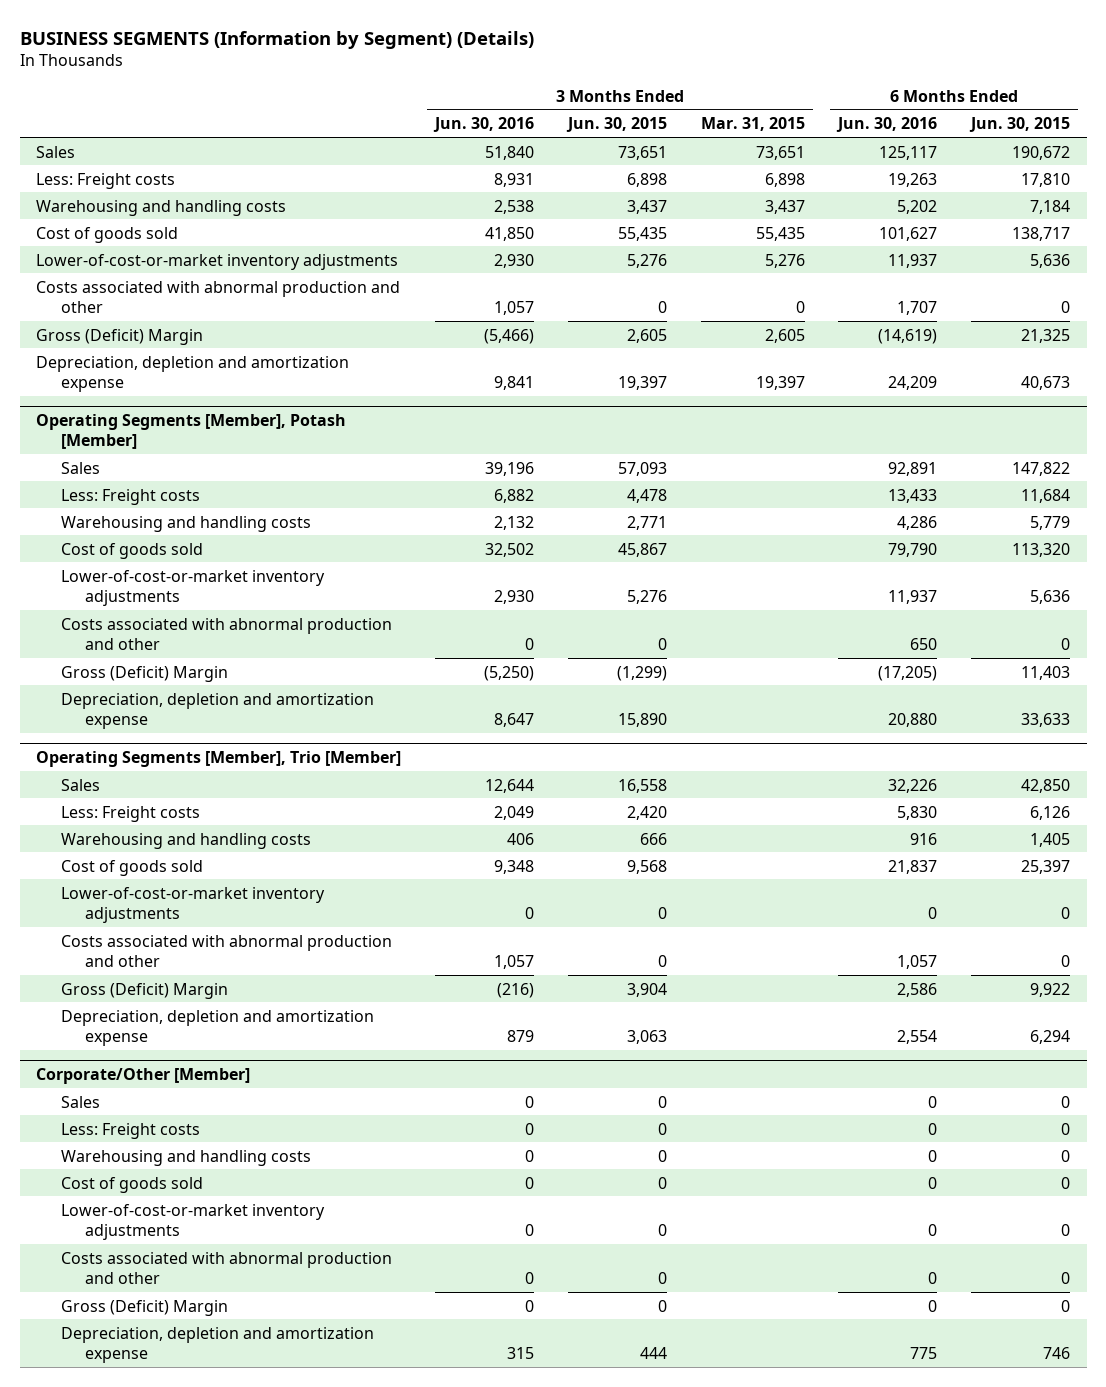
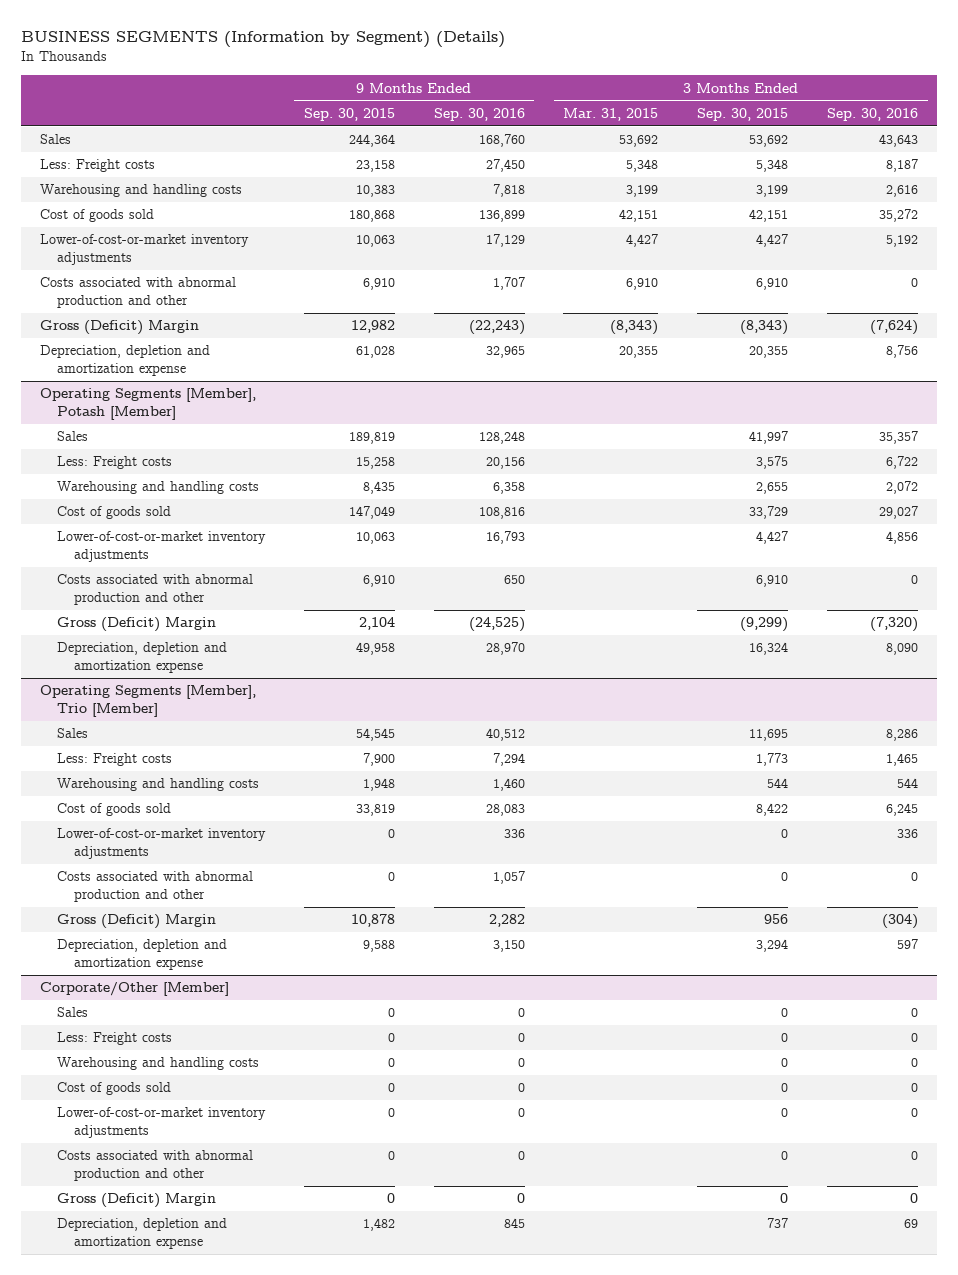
- | 3 Months Ended Jun. 30, 2016 | 3 Months Ended Jun. 30, 2015 | 3 Months Ended Mar. 31, 2015 | 6 Months Ended Jun. 30, 2016 | 6 Months Ended Jun. 30, 2015
+ | 9 Months Ended Sep. 30, 2015 | 9 Months Ended Sep. 30, 2016 | 3 Months Ended Mar. 31, 2015 | 3 Months Ended Sep. 30, 2015 | 3 Months Ended Sep. 30, 2016
- Sales | 51,840 | 73,651 | 73,651 | 125,117 | 190,672
- Less: Freight costs | 8,931 | 6,898 | 6,898 | 19,263 | 17,810
- Warehousing and handling costs | 2,538 | 3,437 | 3,437 | 5,202 | 7,184
- Cost of goods sold | 41,850 | 55,435 | 55,435 | 101,627 | 138,717
- Lower-of-cost-or-market inventory adjustments | 2,930 | 5,276 | 5,276 | 11,937 | 5,636
- Costs associated with abnormal production and other | 1,057 | 0 | 0 | 1,707 | 0
- Gross (Deficit) Margin | (5,466) | 2,605 | 2,605 | (14,619) | 21,325
- Depreciation, depletion and amortization expense | 9,841 | 19,397 | 19,397 | 24,209 | 40,673
+ Sales | 244,364 | 168,760 | 53,692 | 53,692 | 43,643
+ Less: Freight costs | 23,158 | 27,450 | 5,348 | 5,348 | 8,187
+ Warehousing and handling costs | 10,383 | 7,818 | 3,199 | 3,199 | 2,616
+ Cost of goods sold | 180,868 | 136,899 | 42,151 | 42,151 | 35,272
+ Lower-of-cost-or-market inventory adjustments | 10,063 | 17,129 | 4,427 | 4,427 | 5,192
+ Costs associated with abnormal production and other | 6,910 | 1,707 | 6,910 | 6,910 | 0
+ Gross (Deficit) Margin | 12,982 | (22,243) | (8,343) | (8,343) | (7,624)
+ Depreciation, depletion and amortization expense | 61,028 | 32,965 | 20,355 | 20,355 | 8,756

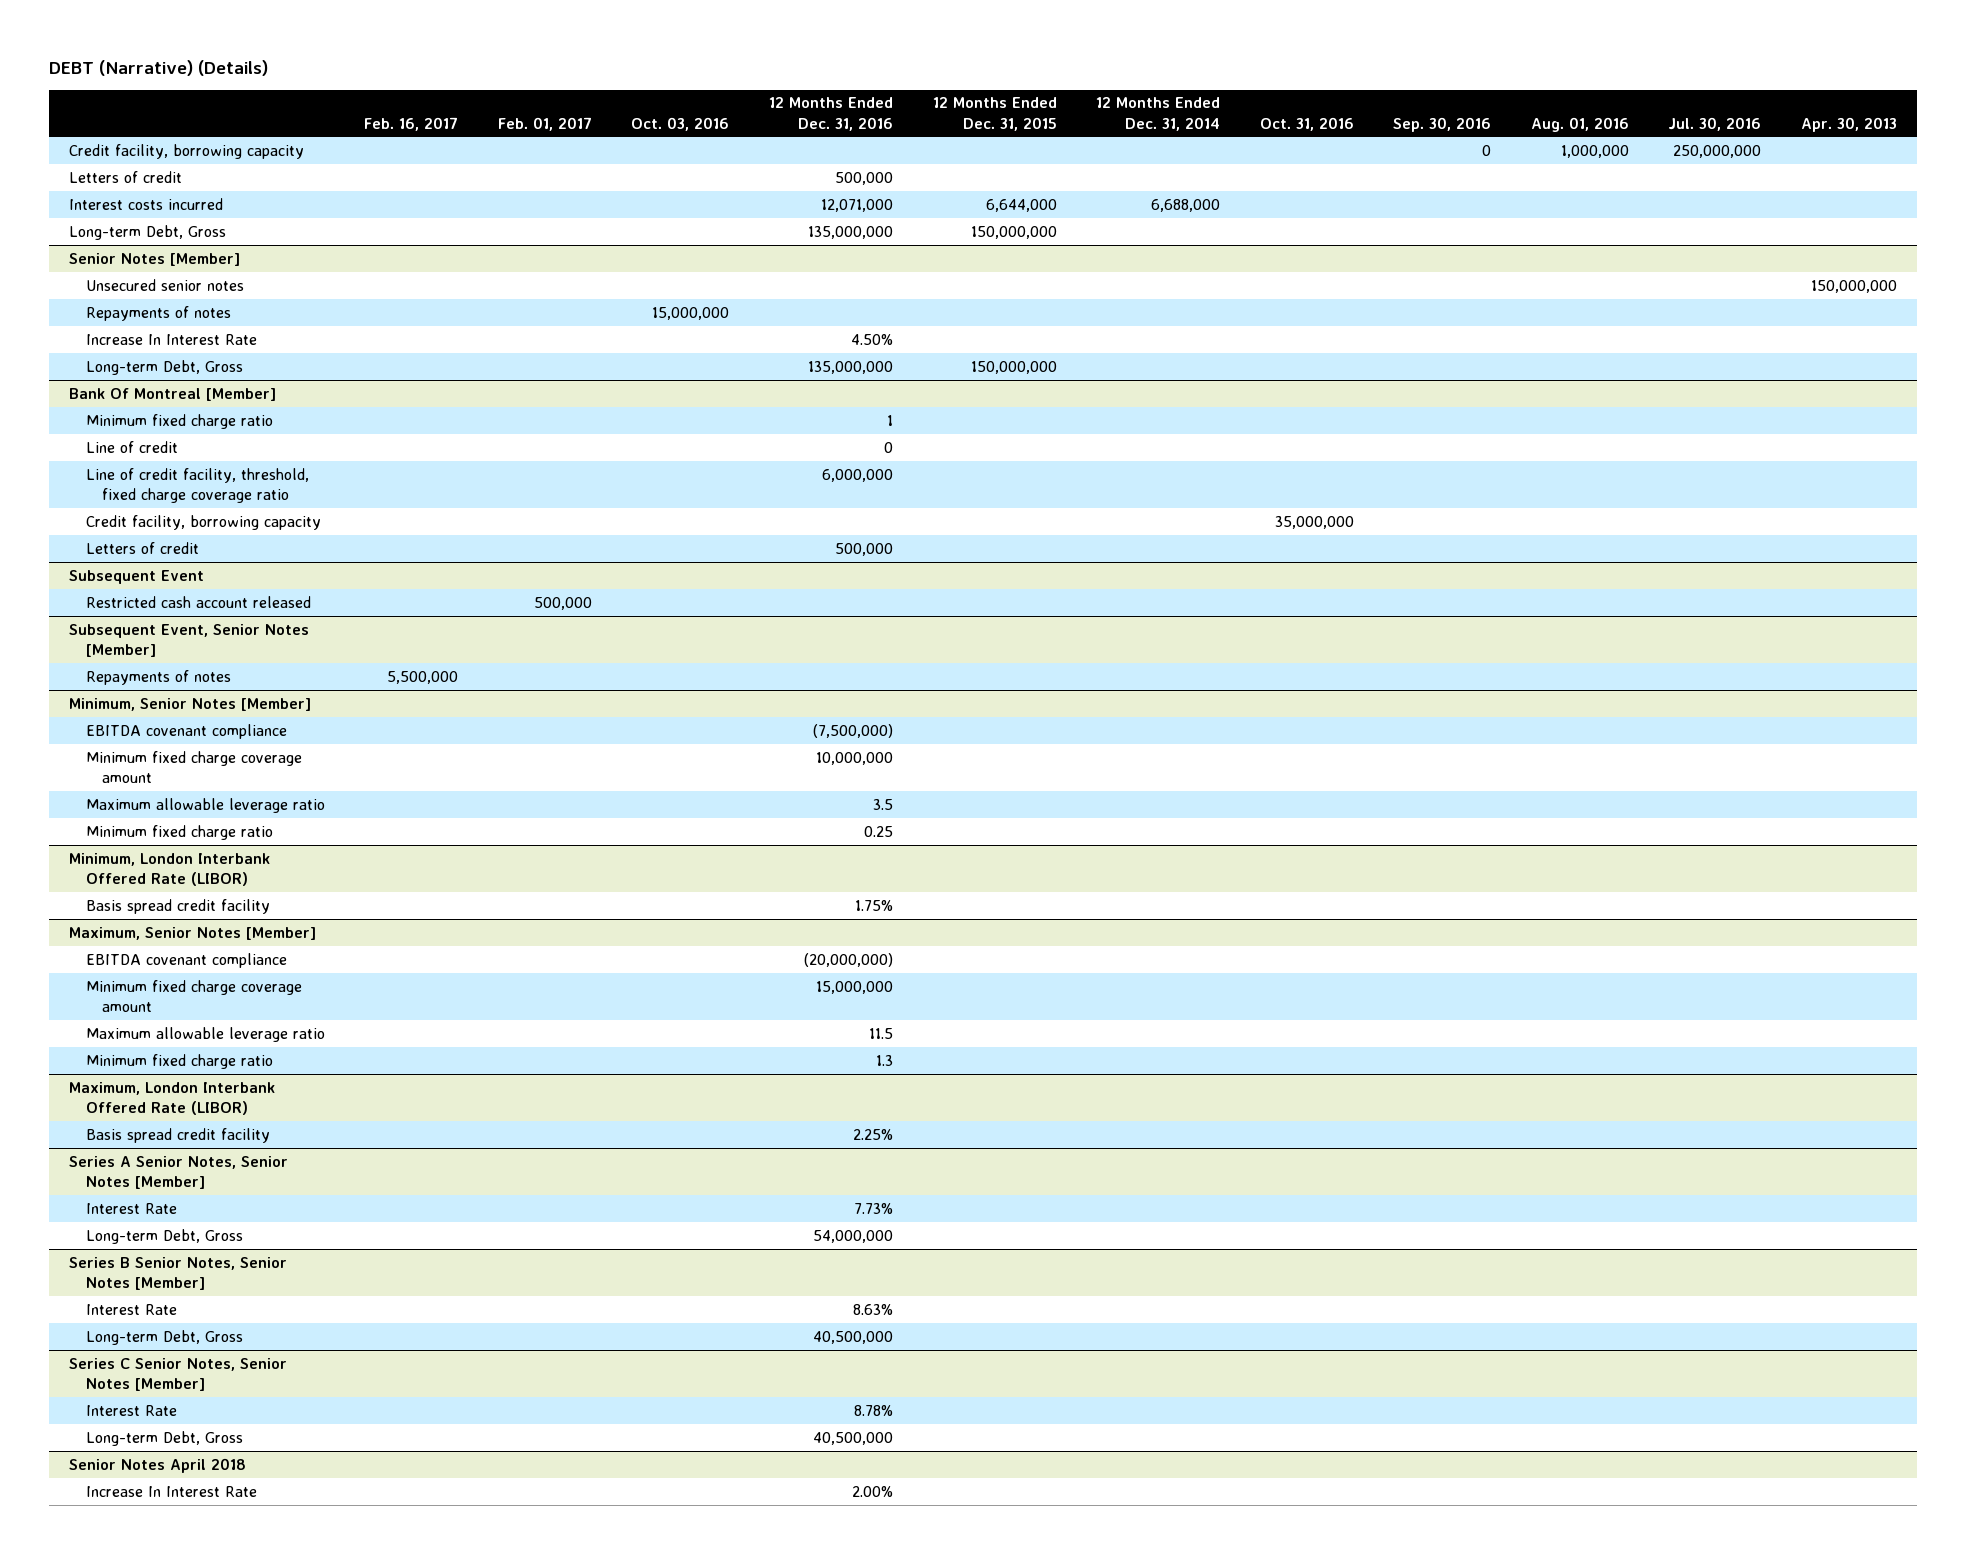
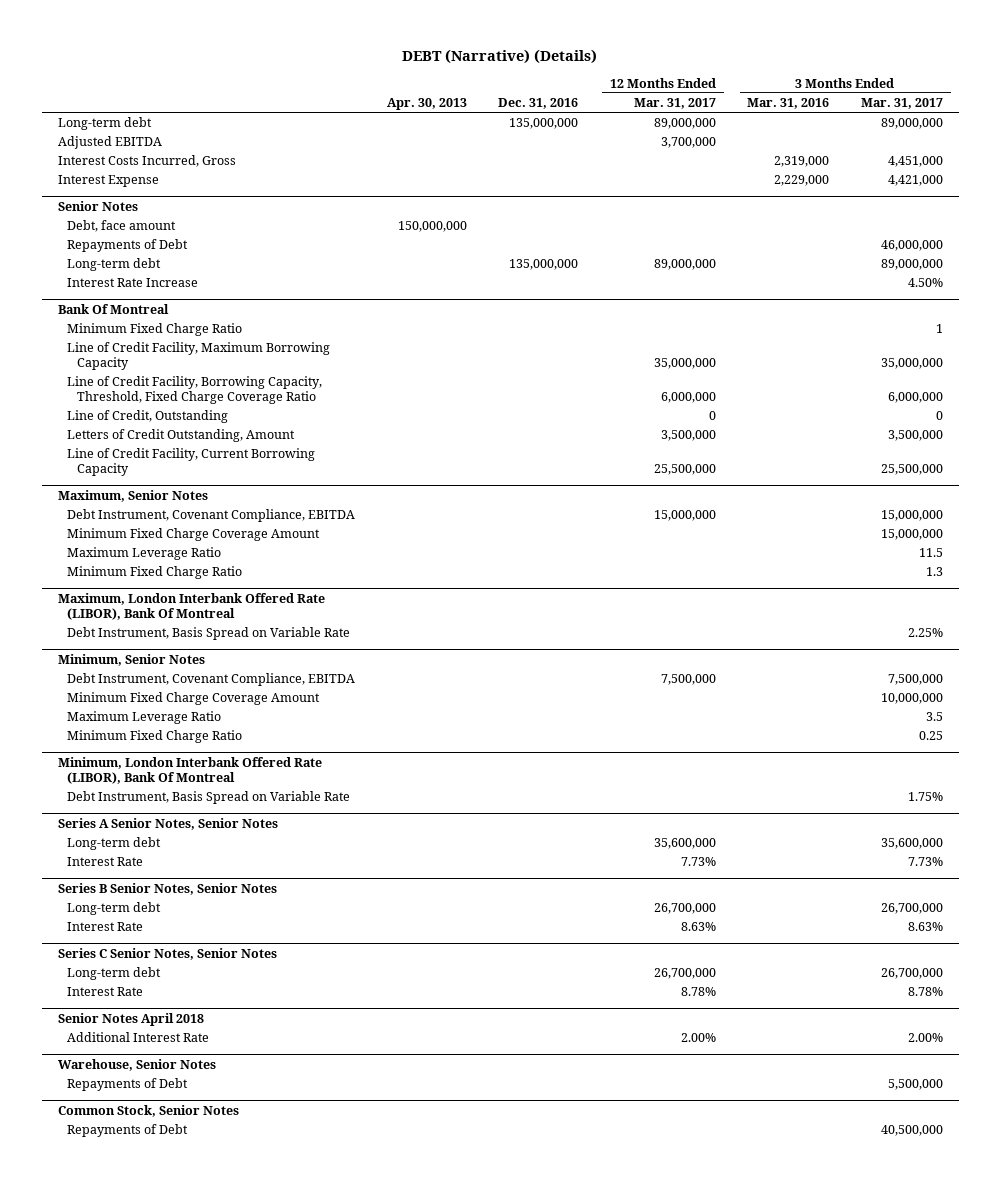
- | Feb. 16, 2017 | Feb. 01, 2017 | Oct. 03, 2016 | 12 Months Ended Dec. 31, 2016 | 12 Months Ended Dec. 31, 2015 | 12 Months Ended Dec. 31, 2014 | Oct. 31, 2016 | Sep. 30, 2016 | Aug. 01, 2016 | Jul. 30, 2016 | Apr. 30, 2013
+ | Apr. 30, 2013 | Dec. 31, 2016 | 12 Months Ended Mar. 31, 2017 | 3 Months Ended Mar. 31, 2016 | 3 Months Ended Mar. 31, 2017
- Credit facility, borrowing capacity | | | | | | | | 0 | 1,000,000 | 250,000,000 |
- Letters of credit | | | | 500,000 | | | | | | |
- Interest costs incurred | | | | 12,071,000 | 6,644,000 | 6,688,000 | | | | |
- Long-term Debt, Gross | | | | 135,000,000 | 150,000,000 | | | | | |
- Senior Notes [Member]
- Unsecured senior notes | | | | | | | | | | | 150,000,000
- Repayments of notes | | | 15,000,000 | | | | | | | |
- Increase In Interest Rate | | | | 4.50% | | | | | | |
- Long-term Debt, Gross | | | | 135,000,000 | 150,000,000 | | | | | |
- Bank Of Montreal [Member]
- Minimum fixed charge ratio | | | | 1 | | | | | | |
- Line of credit | | | | 0 | | | | | | |
- Line of credit facility, threshold, fixed charge coverage ratio | | | | 6,000,000 | | | | | | |
- Credit facility, borrowing capacity | | | | | | | 35,000,000 | | | |
- Letters of credit | | | | 500,000 | | | | | | |
- Subsequent Event
- Restricted cash account released | | 500,000 | | | | | | | | |
- Subsequent Event, Senior Notes [Member]
- Repayments of notes | 5,500,000 | | | | | | | | | |
- Minimum, Senior Notes [Member]
- EBITDA covenant compliance | | | | (7,500,000) | | | | | | |
- Minimum fixed charge coverage amount | | | | 10,000,000 | | | | | | |
- Maximum allowable leverage ratio | | | | 3.5 | | | | | | |
- Minimum fixed charge ratio | | | | 0.25 | | | | | | |
- Minimum, London Interbank Offered Rate (LIBOR)
- Basis spread credit facility | | | | 1.75% | | | | | | |
- Maximum, Senior Notes [Member]
- EBITDA covenant compliance | | | | (20,000,000) | | | | | | |
- Minimum fixed charge coverage amount | | | | 15,000,000 | | | | | | |
- Maximum allowable leverage ratio | | | | 11.5 | | | | | | |
- Minimum fixed charge ratio | | | | 1.3 | | | | | | |
- Maximum, London Interbank Offered Rate (LIBOR)
- Basis spread credit facility | | | | 2.25% | | | | | | |
- Series A Senior Notes, Senior Notes [Member]
+ Long-term debt | | 135,000,000 | 89,000,000 | | 89,000,000
+ Adjusted EBITDA | | | 3,700,000 | |
+ Interest Costs Incurred, Gross | | | | 2,319,000 | 4,451,000
+ Interest Expense | | | | 2,229,000 | 4,421,000
+ Senior Notes
+ Debt, face amount | 150,000,000 | | | |
+ Repayments of Debt | | | | | 46,000,000
+ Long-term debt | | 135,000,000 | 89,000,000 | | 89,000,000
+ Interest Rate Increase | | | | | 4.50%
+ Bank Of Montreal
+ Minimum Fixed Charge Ratio | | | | | 1
+ Line of Credit Facility, Maximum Borrowing Capacity | | | 35,000,000 | | 35,000,000
+ Line of Credit Facility, Borrowing Capacity, Threshold, Fixed Charge Coverage Ratio | | | 6,000,000 | | 6,000,000
+ Line of Credit, Outstanding | | | 0 | | 0
+ Letters of Credit Outstanding, Amount | | | 3,500,000 | | 3,500,000
+ Line of Credit Facility, Current Borrowing Capacity | | | 25,500,000 | | 25,500,000
+ Maximum, Senior Notes
+ Debt Instrument, Covenant Compliance, EBITDA | | | 15,000,000 | | 15,000,000
+ Minimum Fixed Charge Coverage Amount | | | | | 15,000,000
+ Maximum Leverage Ratio | | | | | 11.5
+ Minimum Fixed Charge Ratio | | | | | 1.3
+ Maximum, London Interbank Offered Rate (LIBOR), Bank Of Montreal
+ Debt Instrument, Basis Spread on Variable Rate | | | | | 2.25%
+ Minimum, Senior Notes
+ Debt Instrument, Covenant Compliance, EBITDA | | | 7,500,000 | | 7,500,000
+ Minimum Fixed Charge Coverage Amount | | | | | 10,000,000
+ Maximum Leverage Ratio | | | | | 3.5
+ Minimum Fixed Charge Ratio | | | | | 0.25
+ Minimum, London Interbank Offered Rate (LIBOR), Bank Of Montreal
+ Debt Instrument, Basis Spread on Variable Rate | | | | | 1.75%
+ Series A Senior Notes, Senior Notes
+ Long-term debt | | | 35,600,000 | | 35,600,000
- Long-term Debt, Gross | | | | 54,000,000 | | | | | | |
- Series B Senior Notes, Senior Notes [Member]
+ Series B Senior Notes, Senior Notes
+ Long-term debt | | | 26,700,000 | | 26,700,000
- Long-term Debt, Gross | | | | 40,500,000 | | | | | | |
- Series C Senior Notes, Senior Notes [Member]
+ Series C Senior Notes, Senior Notes
+ Long-term debt | | | 26,700,000 | | 26,700,000
- Long-term Debt, Gross | | | | 40,500,000 | | | | | | |
@ Senior Notes April 2018
- Increase In Interest Rate | | | | 2.00% | | | | | | |
+ Additional Interest Rate | | | 2.00% | | 2.00%
+ Warehouse, Senior Notes
+ Repayments of Debt | | | | | 5,500,000
+ Common Stock, Senior Notes
+ Repayments of Debt | | | | | 40,500,000

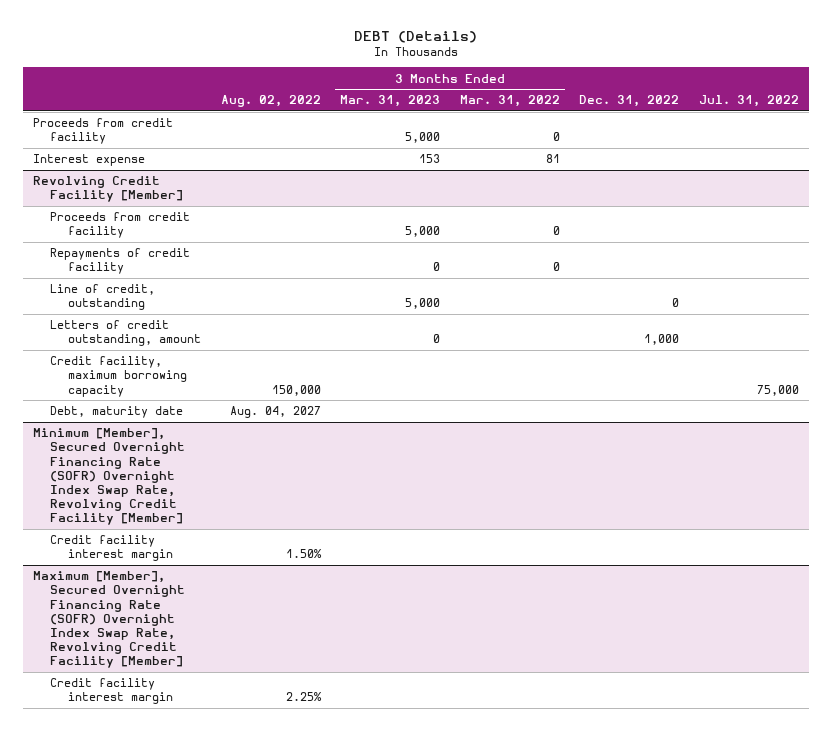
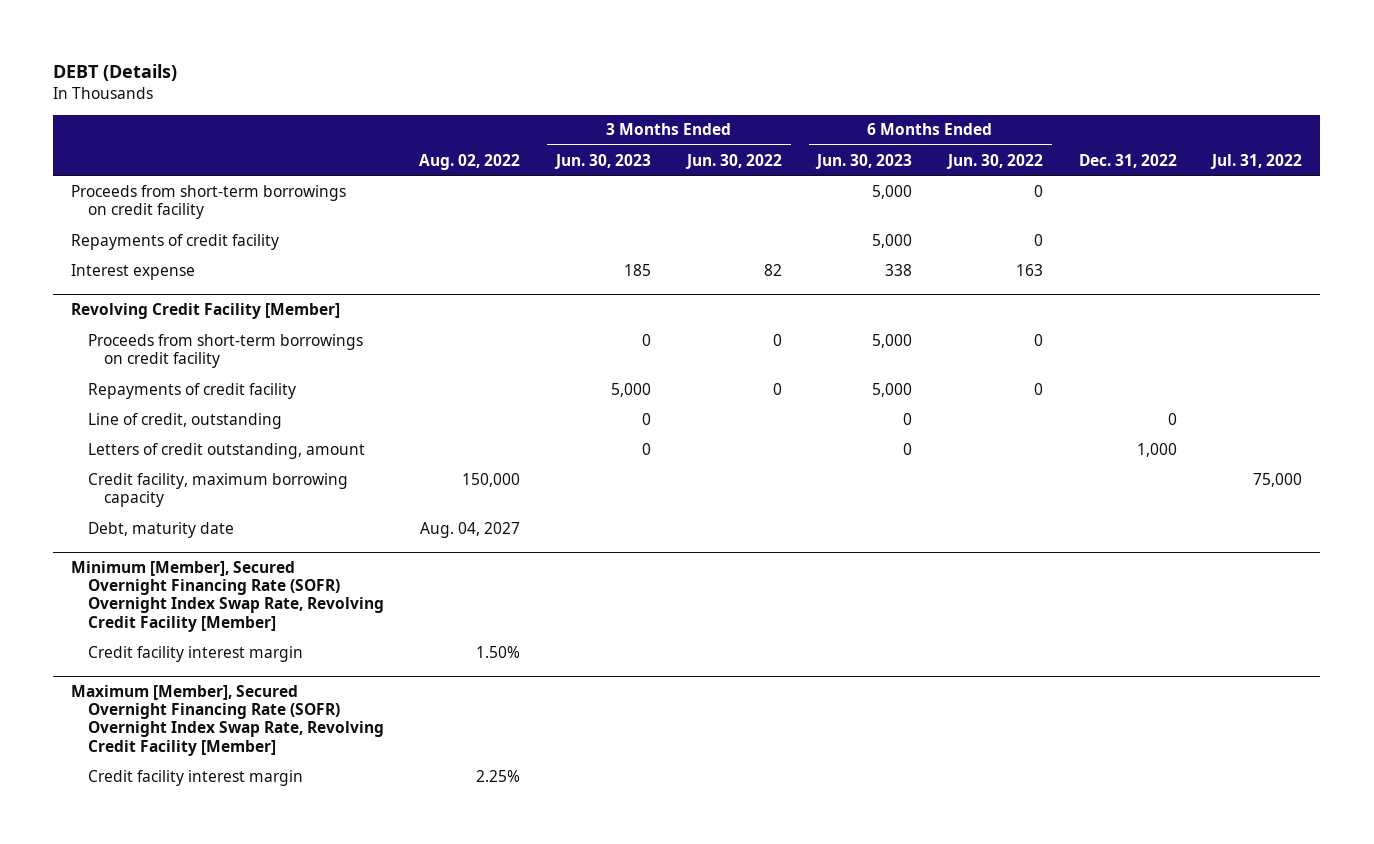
- | Aug. 02, 2022 | 3 Months Ended Mar. 31, 2023 | 3 Months Ended Mar. 31, 2022 | Dec. 31, 2022 | Jul. 31, 2022
+ | Aug. 02, 2022 | 3 Months Ended Jun. 30, 2023 | 3 Months Ended Jun. 30, 2022 | 6 Months Ended Jun. 30, 2023 | 6 Months Ended Jun. 30, 2022 | Dec. 31, 2022 | Jul. 31, 2022
- Proceeds from credit facility | | 5,000 | 0 | |
+ Proceeds from short-term borrowings on credit facility | | | | 5,000 | 0 | |
+ Repayments of credit facility | | | | 5,000 | 0 | |
@ Revolving Credit Facility [Member]
- Proceeds from credit facility | | 5,000 | 0 | |
+ Proceeds from short-term borrowings on credit facility | | 0 | 0 | 5,000 | 0 | |

